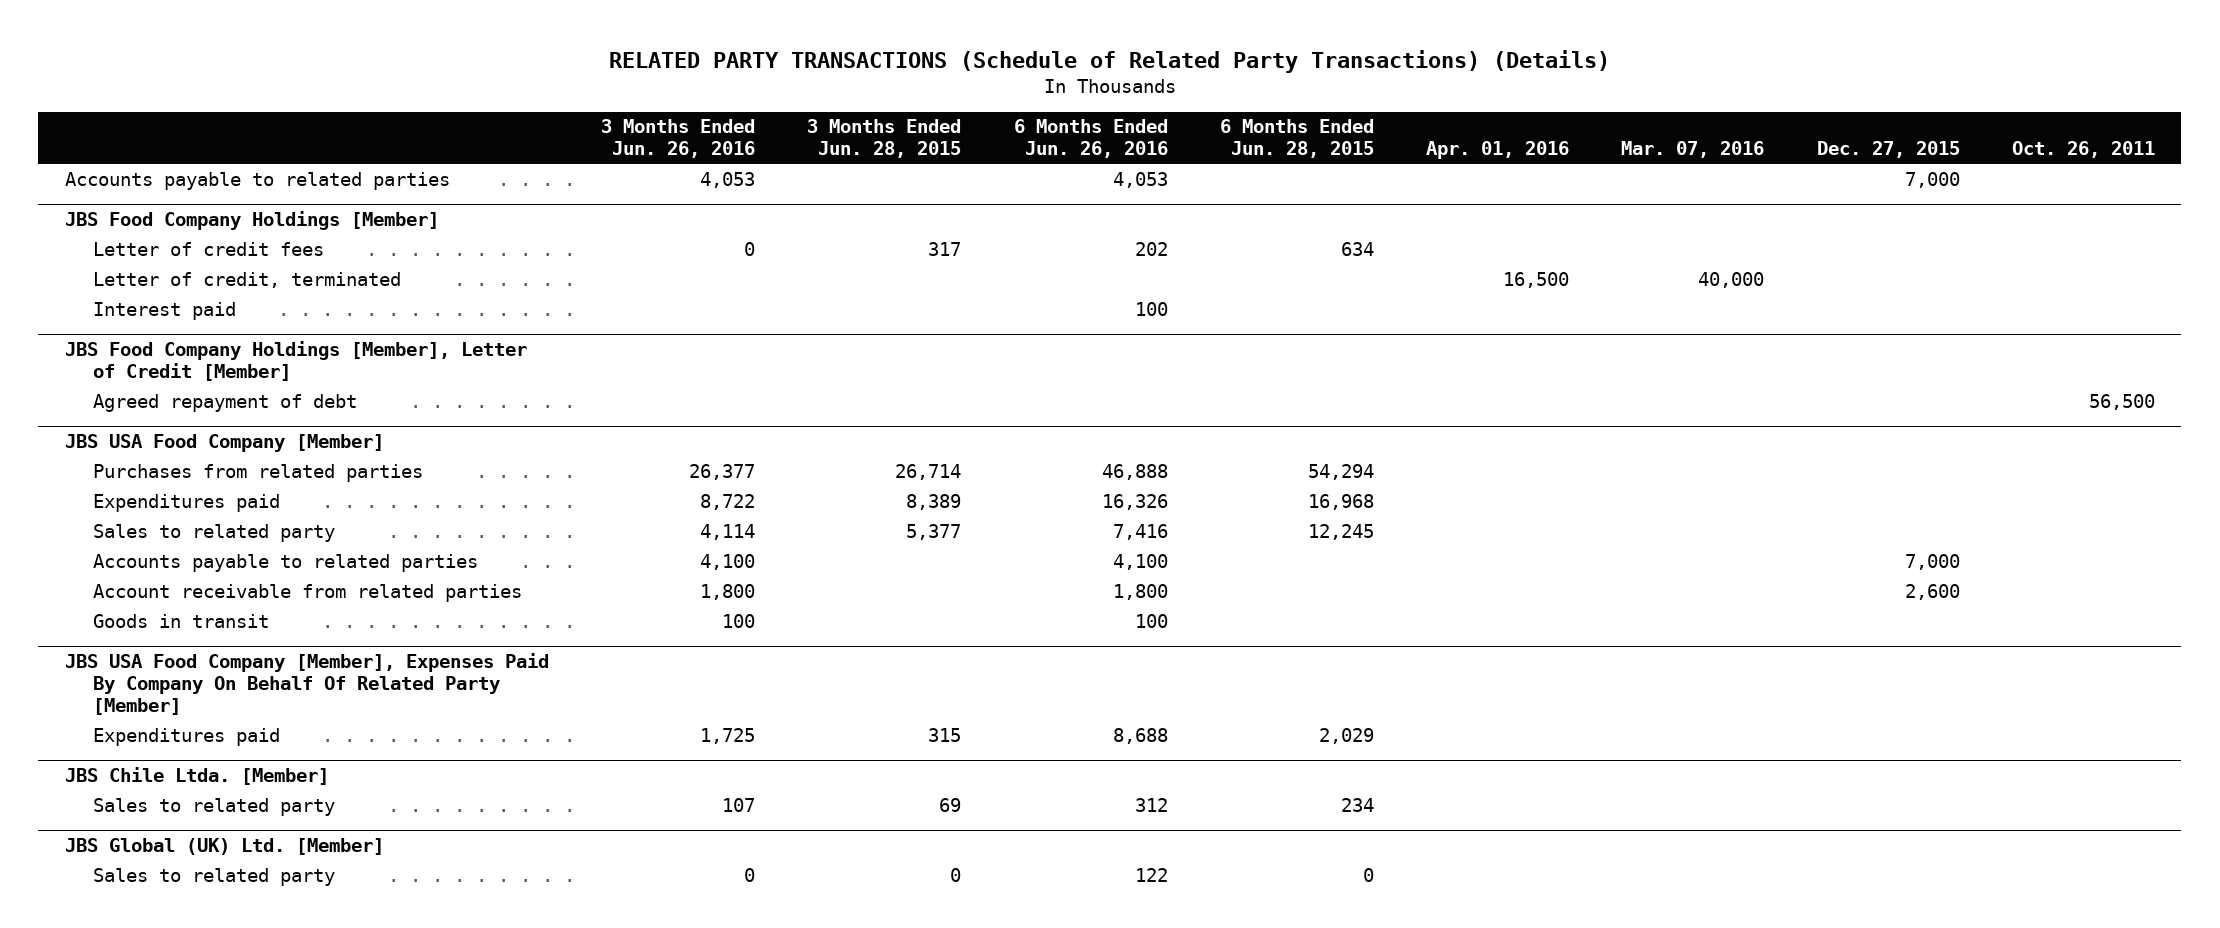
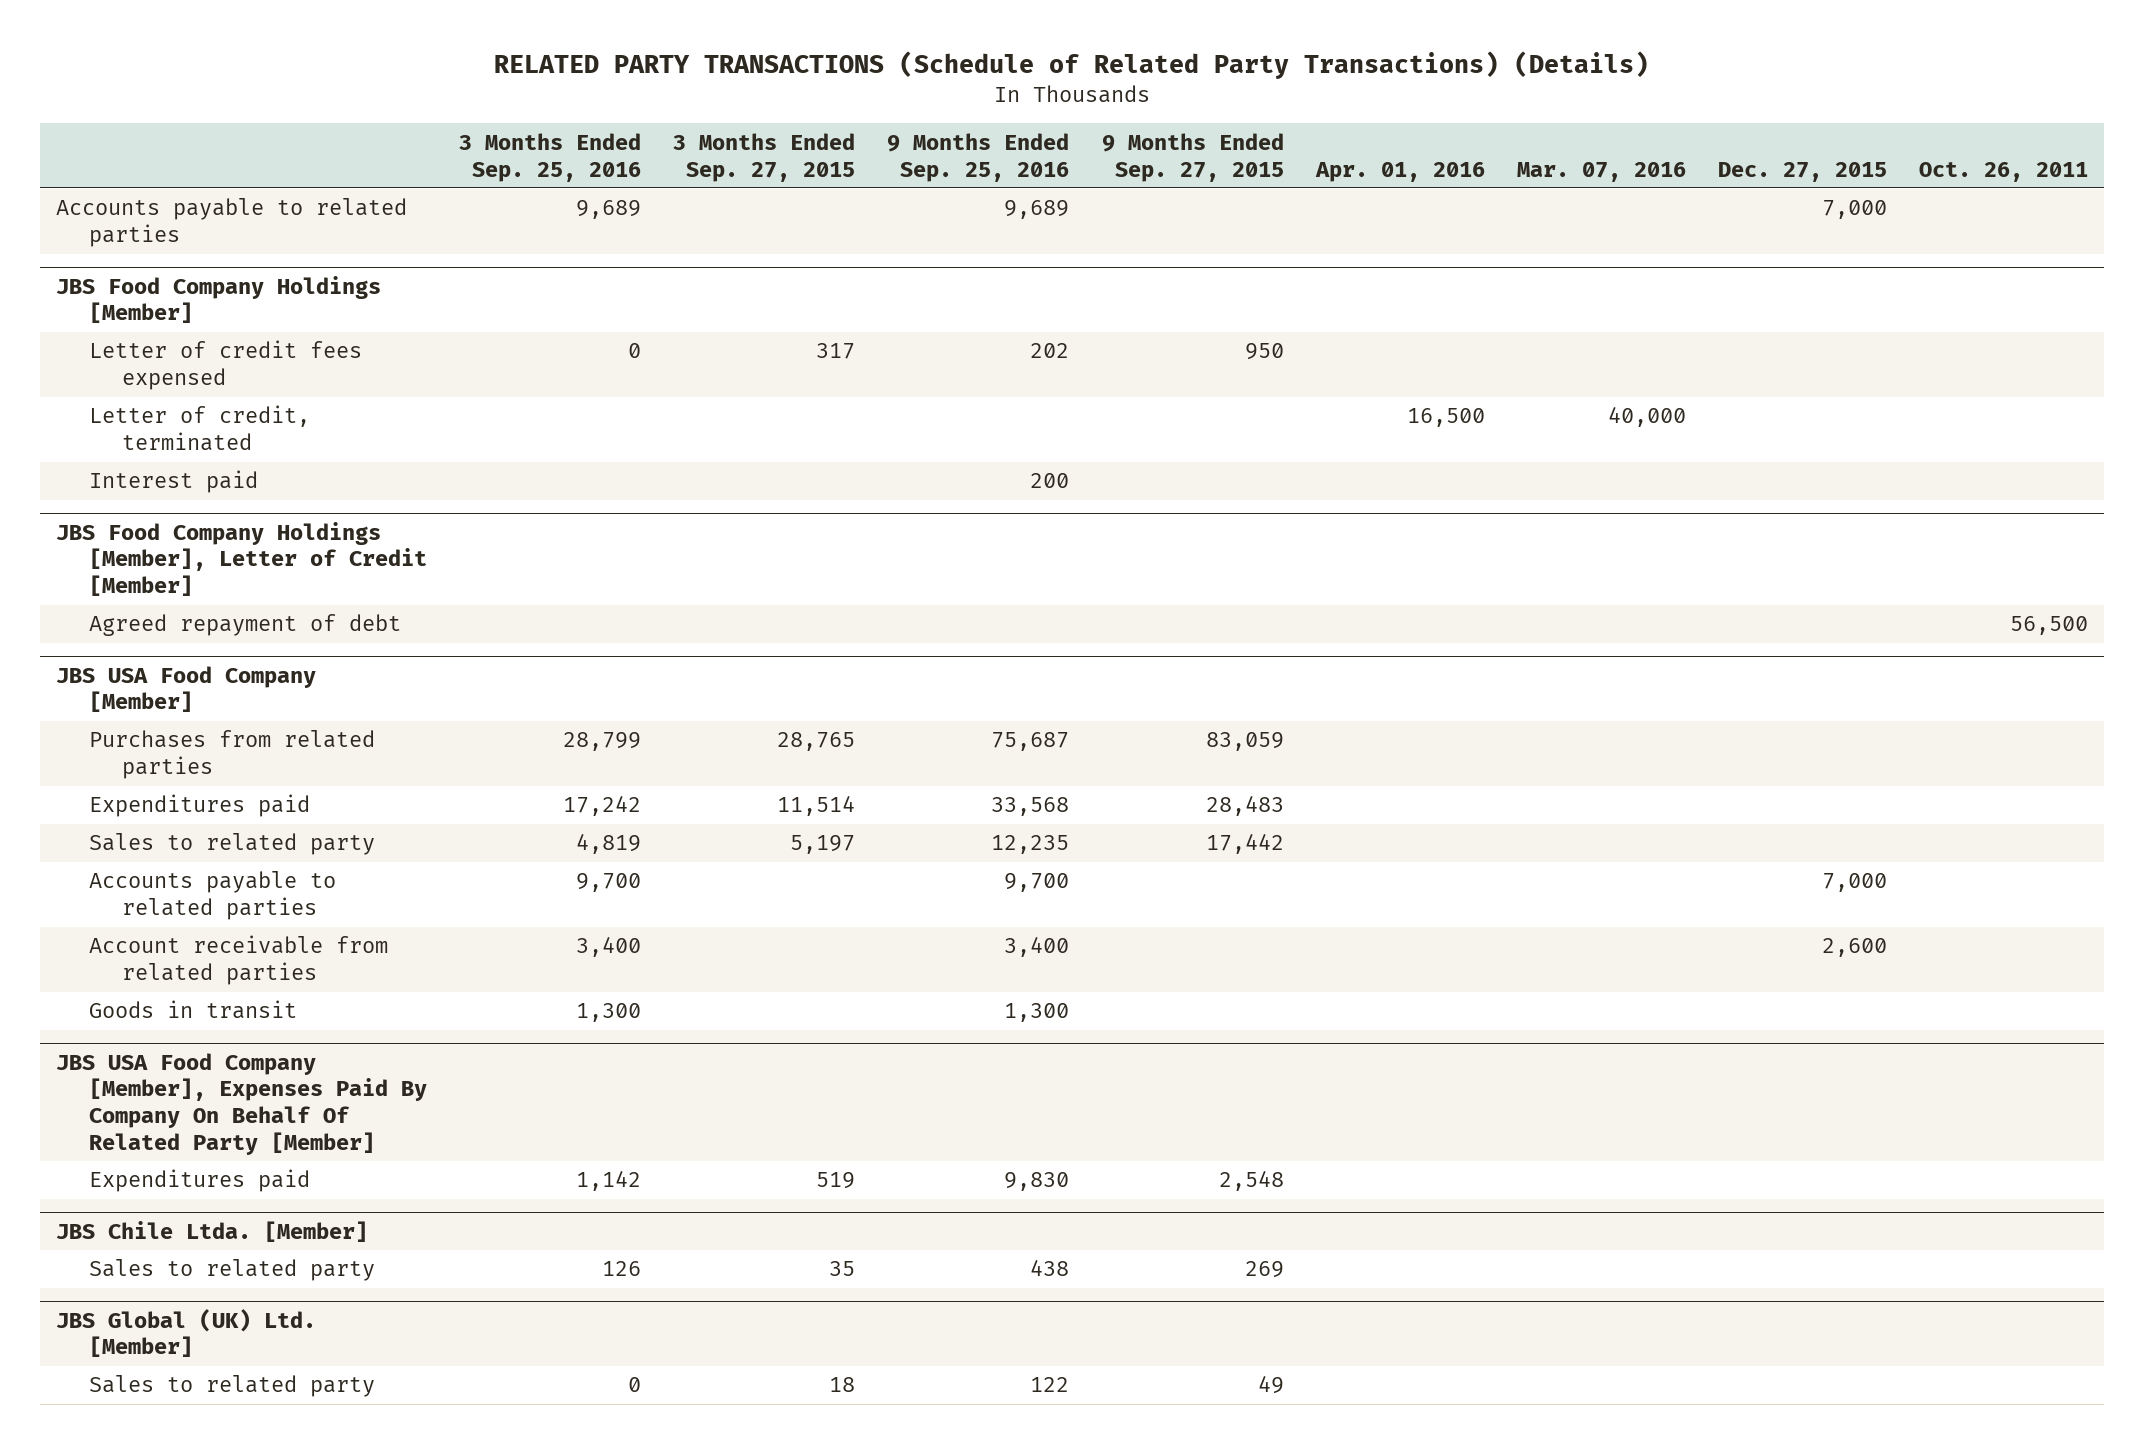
- | 3 Months Ended Jun. 26, 2016 | 3 Months Ended Jun. 28, 2015 | 6 Months Ended Jun. 26, 2016 | 6 Months Ended Jun. 28, 2015 | Apr. 01, 2016 | Mar. 07, 2016 | Dec. 27, 2015 | Oct. 26, 2011
+ | 3 Months Ended Sep. 25, 2016 | 3 Months Ended Sep. 27, 2015 | 9 Months Ended Sep. 25, 2016 | 9 Months Ended Sep. 27, 2015 | Apr. 01, 2016 | Mar. 07, 2016 | Dec. 27, 2015 | Oct. 26, 2011
@ JBS Food Company Holdings [Member]
- Letter of credit fees | 0 | 317 | 202 | 634 | | | |
+ Letter of credit fees expensed | 0 | 317 | 202 | 950 | | | |

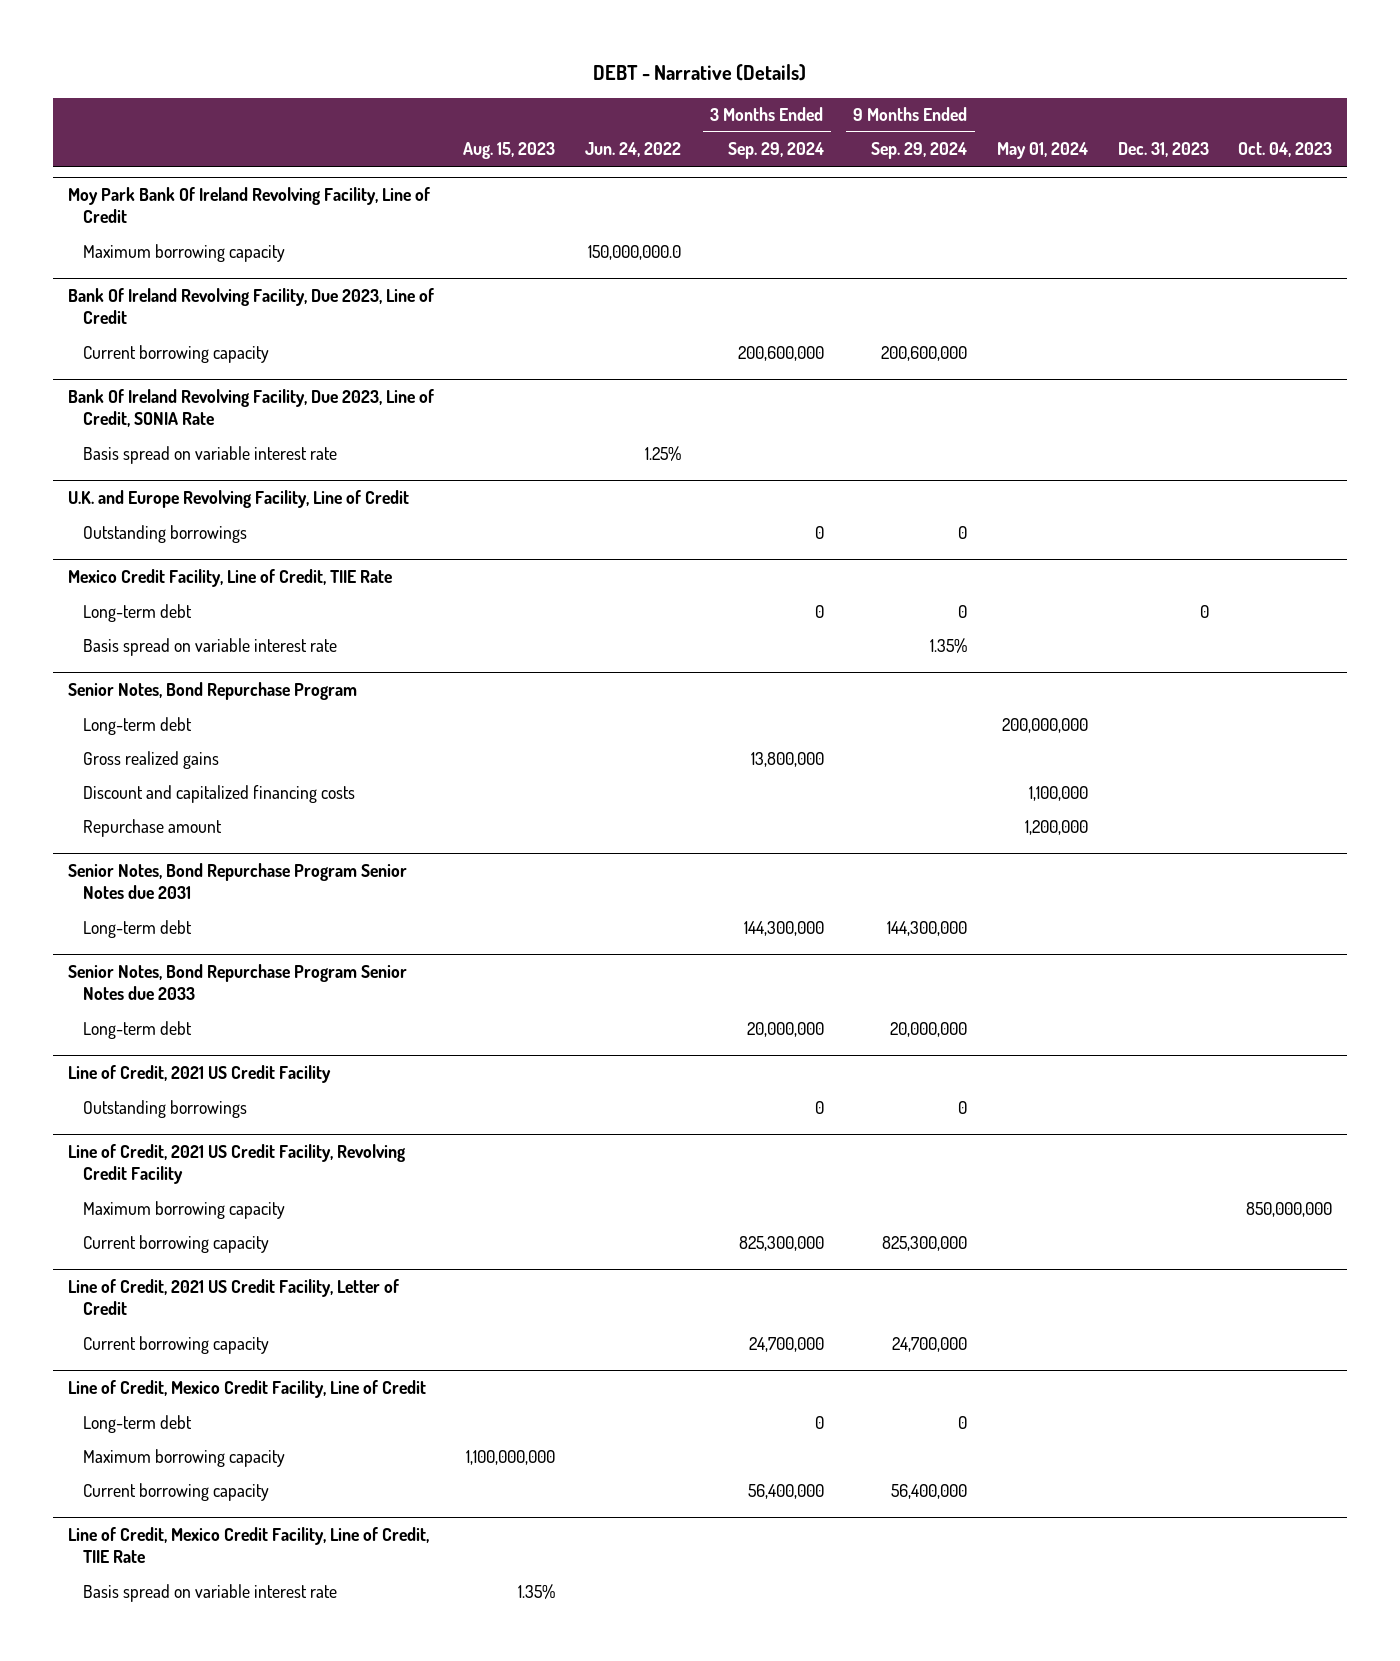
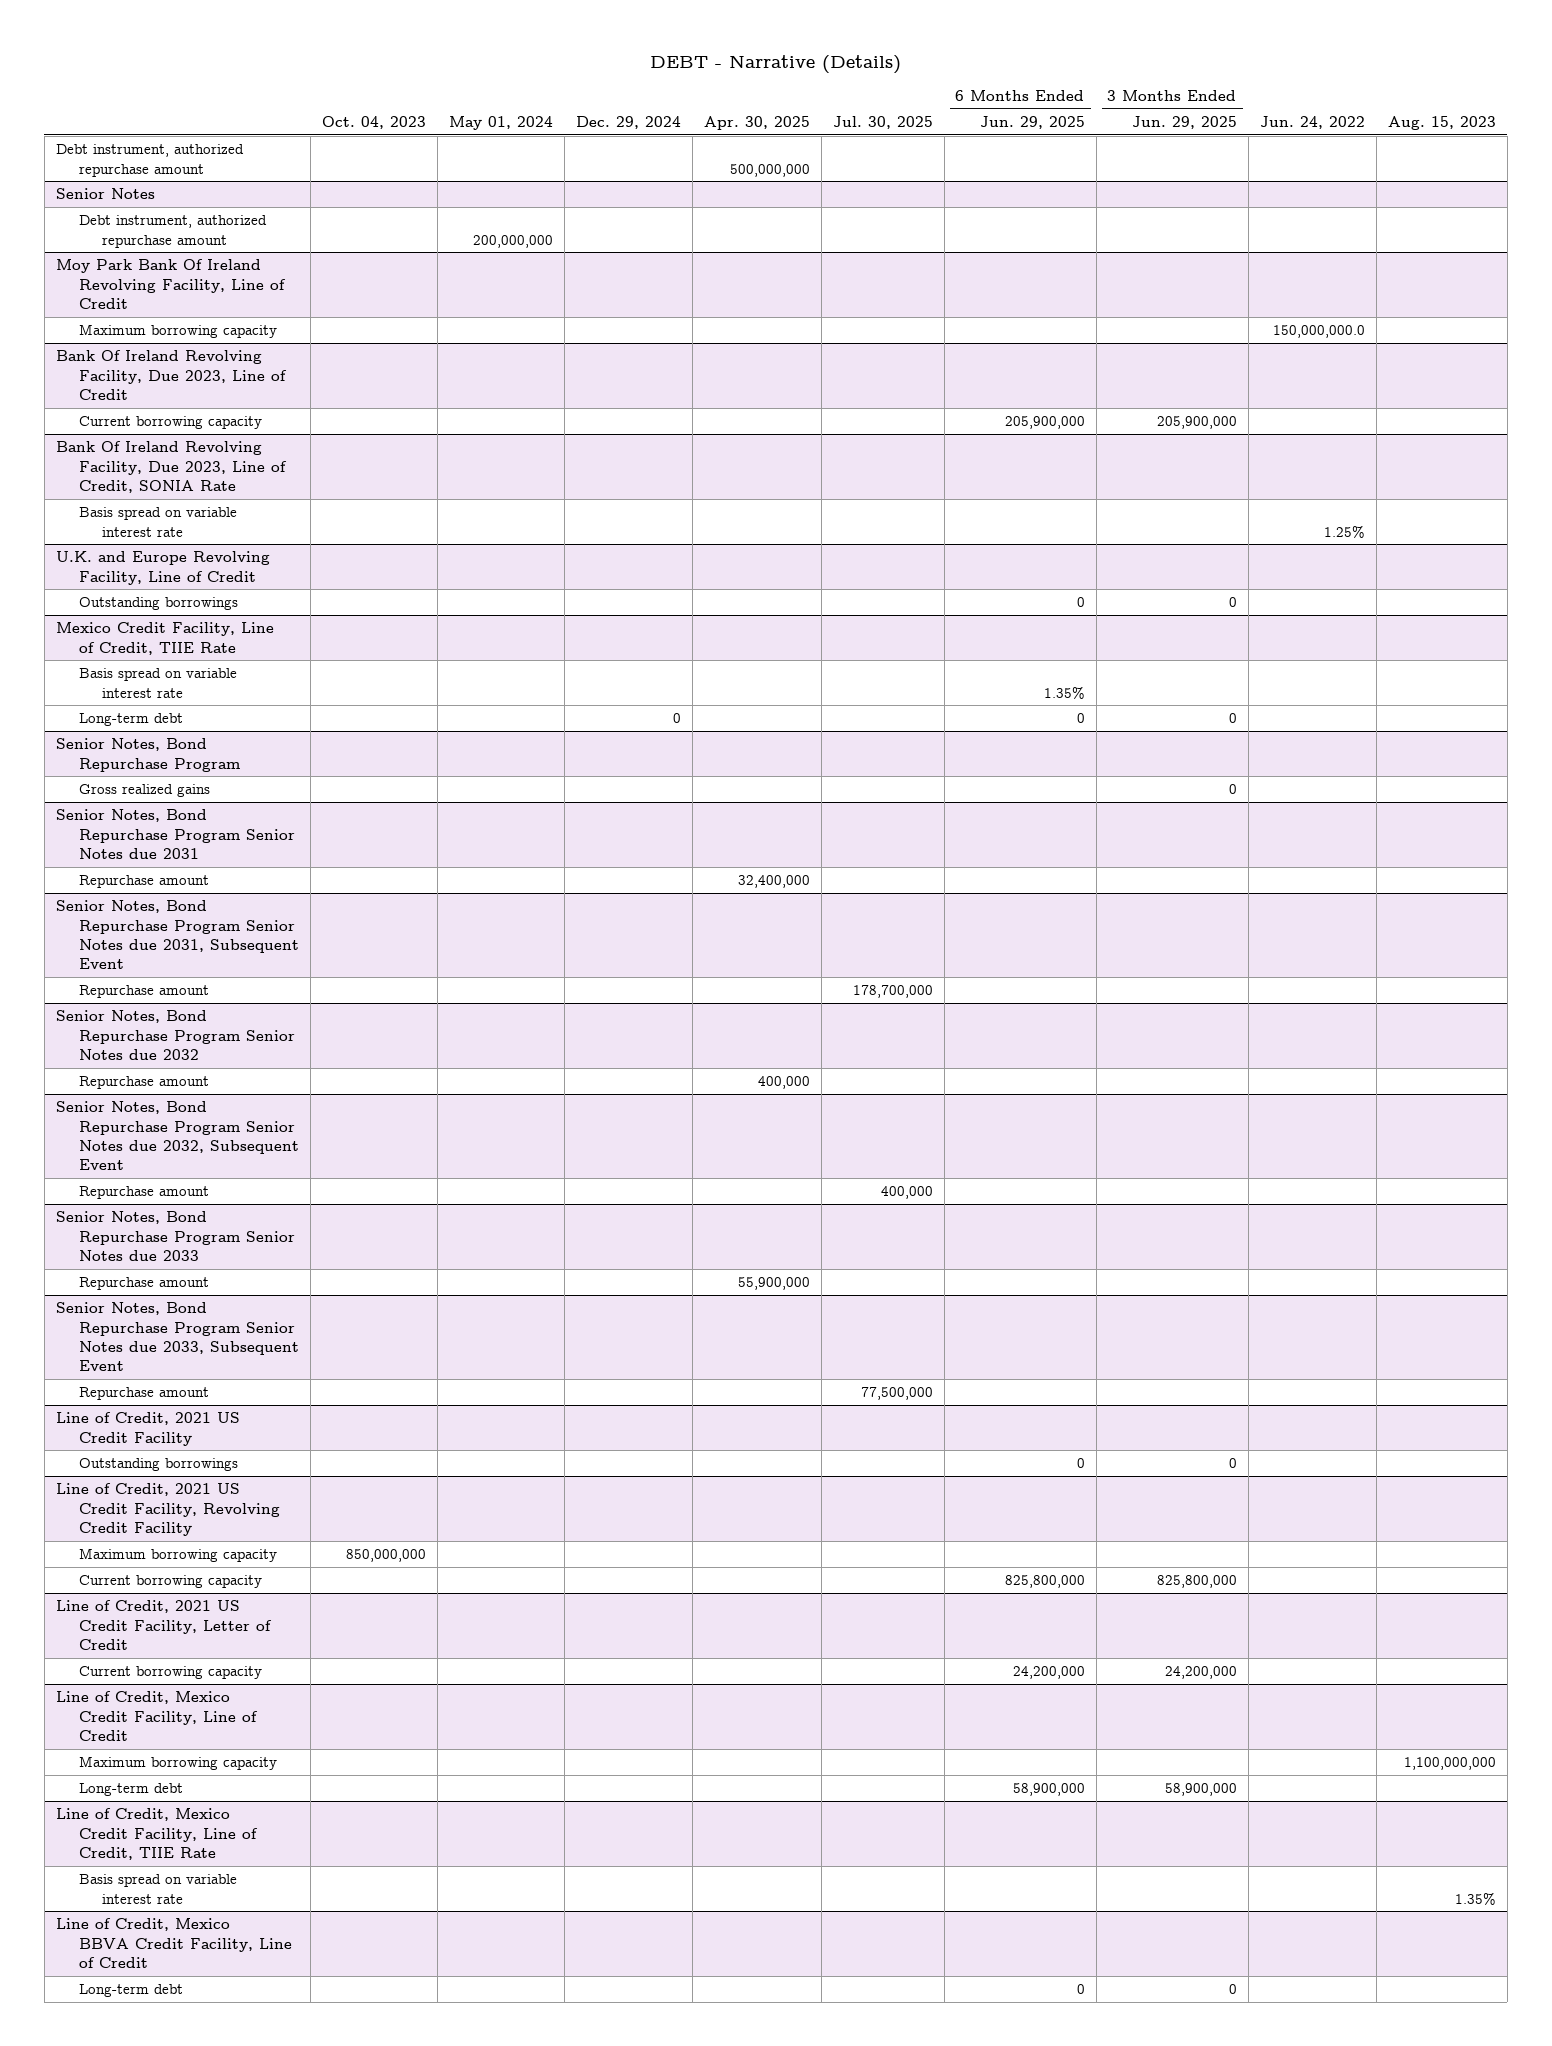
- | Aug. 15, 2023 | Jun. 24, 2022 | 3 Months Ended Sep. 29, 2024 | 9 Months Ended Sep. 29, 2024 | May 01, 2024 | Dec. 31, 2023 | Oct. 04, 2023
+ | Oct. 04, 2023 | May 01, 2024 | Dec. 29, 2024 | Apr. 30, 2025 | Jul. 30, 2025 | 6 Months Ended Jun. 29, 2025 | 3 Months Ended Jun. 29, 2025 | Jun. 24, 2022 | Aug. 15, 2023
+ Debt instrument, authorized repurchase amount | | | | 500,000,000 | | | | |
+ Senior Notes
+ Debt instrument, authorized repurchase amount | | 200,000,000 | | | | | | |
@ Mexico Credit Facility, Line of Credit, TIIE Rate
moved down: Long-term debt | | | 0 | | | 0 | 0 | |
@ Senior Notes, Bond Repurchase Program
- Long-term debt | | | | | 200,000,000 | |
- Discount and capitalized financing costs | | | | | 1,100,000 | |
- Repurchase amount | | | | | 1,200,000 | |
@ Senior Notes, Bond Repurchase Program Senior Notes due 2031
- Long-term debt | | | 144,300,000 | 144,300,000 | | |
+ Repurchase amount | | | | 32,400,000 | | | | |
+ Senior Notes, Bond Repurchase Program Senior Notes due 2031, Subsequent Event
+ Repurchase amount | | | | | 178,700,000 | | | |
+ Senior Notes, Bond Repurchase Program Senior Notes due 2032
+ Repurchase amount | | | | 400,000 | | | | |
+ Senior Notes, Bond Repurchase Program Senior Notes due 2032, Subsequent Event
+ Repurchase amount | | | | | 400,000 | | | |
@ Senior Notes, Bond Repurchase Program Senior Notes due 2033
- Long-term debt | | | 20,000,000 | 20,000,000 | | |
+ Repurchase amount | | | | 55,900,000 | | | | |
+ Senior Notes, Bond Repurchase Program Senior Notes due 2033, Subsequent Event
+ Repurchase amount | | | | | 77,500,000 | | | |
@ Line of Credit, Mexico Credit Facility, Line of Credit
- Current borrowing capacity | | | 56,400,000 | 56,400,000 | | |
moved down: Long-term debt | | | | | | 58,900,000 | 58,900,000 | |
+ Line of Credit, Mexico BBVA Credit Facility, Line of Credit
+ Long-term debt | | | | | | 0 | 0 | |

